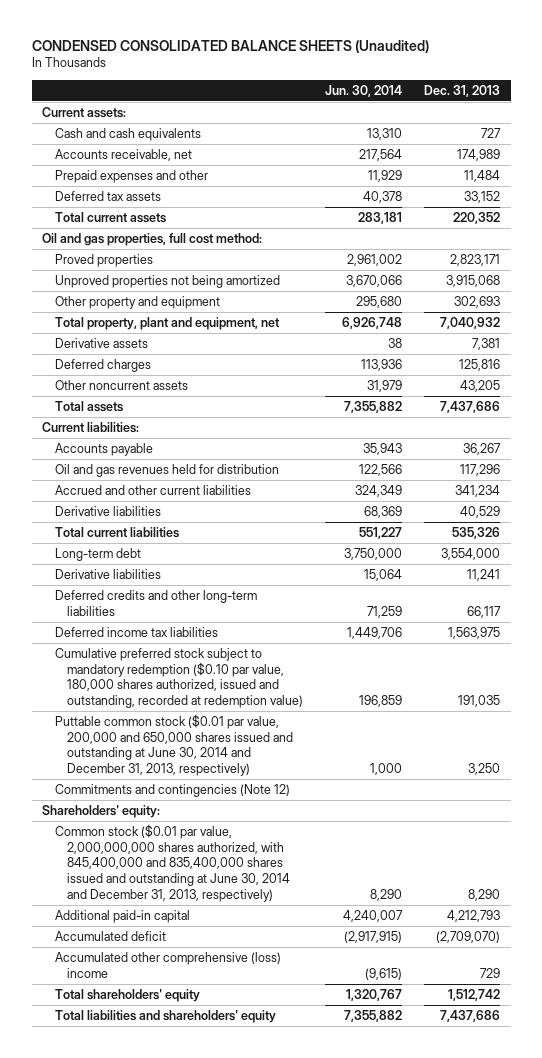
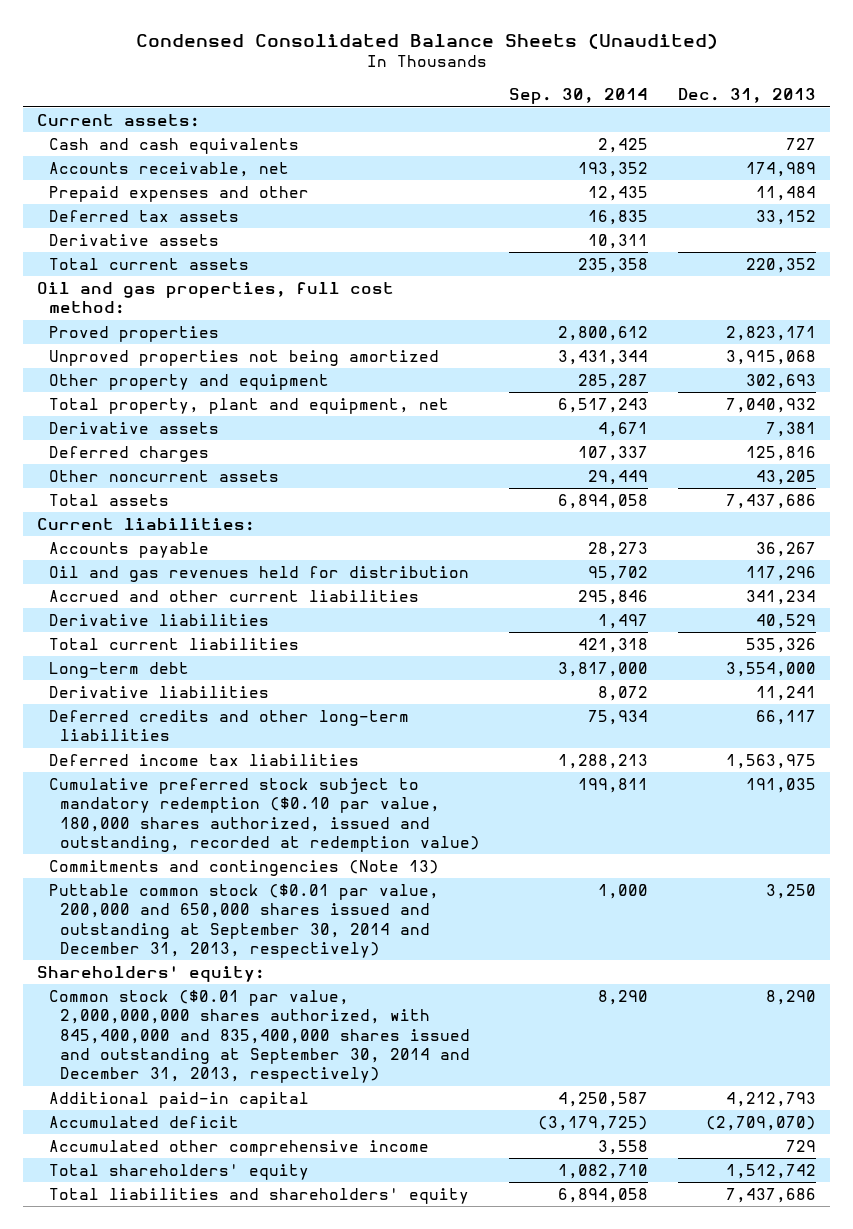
- CONDENSED CONSOLIDATED BALANCE SHEETS (Unaudited)
+ Condensed Consolidated Balance Sheets (Unaudited)
- | Jun. 30, 2014 | Dec. 31, 2013
+ | Sep. 30, 2014 | Dec. 31, 2013
+ Derivative assets | 10,311 |
- Puttable common stock ($0.01 par value, 200,000 and 650,000 shares issued and outstanding at June 30, 2014 and December 31, 2013, respectively) | 1,000 | 3,250
- Commitments and contingencies (Note 12)
+ Commitments and contingencies (Note 13)
+ Puttable common stock ($0.01 par value, 200,000 and 650,000 shares issued and outstanding at September 30, 2014 and December 31, 2013, respectively) | 1,000 | 3,250
- Common stock ($0.01 par value, 2,000,000,000 shares authorized, with 845,400,000 and 835,400,000 shares issued and outstanding at June 30, 2014 and December 31, 2013, respectively) | 8,290 | 8,290
+ Common stock ($0.01 par value, 2,000,000,000 shares authorized, with 845,400,000 and 835,400,000 shares issued and outstanding at September 30, 2014 and December 31, 2013, respectively) | 8,290 | 8,290
- Accumulated other comprehensive (loss) income | (9,615) | 729
+ Accumulated other comprehensive income | 3,558 | 729

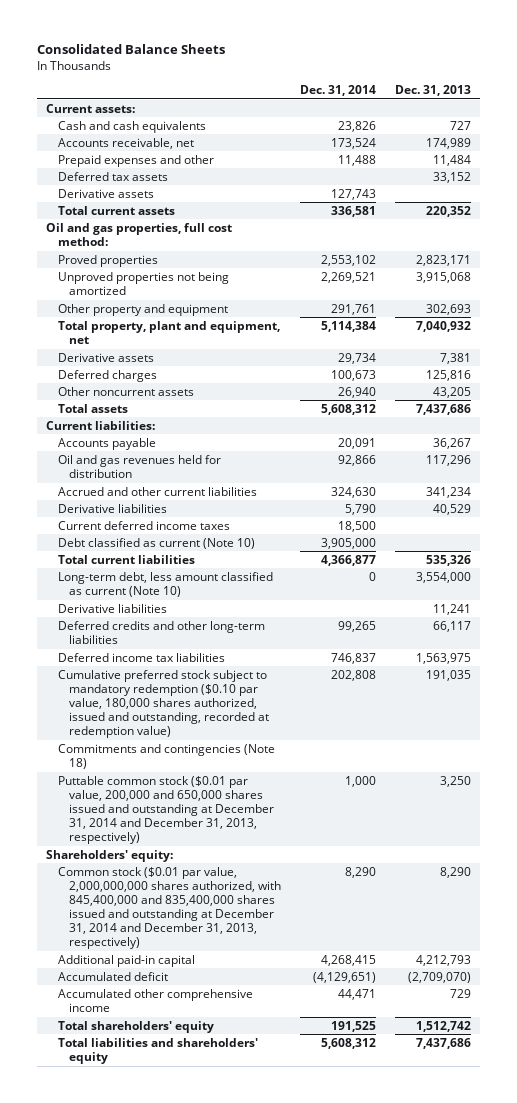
- Condensed Consolidated Balance Sheets (Unaudited)
+ Consolidated Balance Sheets
- | Sep. 30, 2014 | Dec. 31, 2013
+ | Dec. 31, 2014 | Dec. 31, 2013
+ Current deferred income taxes | 18,500 |
+ Debt classified as current (Note 10) | 3,905,000 |
- Long-term debt | 3,817,000 | 3,554,000
+ Long-term debt, less amount classified as current (Note 10) | 0 | 3,554,000
- Commitments and contingencies (Note 13)
- Puttable common stock ($0.01 par value, 200,000 and 650,000 shares issued and outstanding at September 30, 2014 and December 31, 2013, respectively) | 1,000 | 3,250
+ Commitments and contingencies (Note 18)
+ Puttable common stock ($0.01 par value, 200,000 and 650,000 shares issued and outstanding at December 31, 2014 and December 31, 2013, respectively) | 1,000 | 3,250
- Common stock ($0.01 par value, 2,000,000,000 shares authorized, with 845,400,000 and 835,400,000 shares issued and outstanding at September 30, 2014 and December 31, 2013, respectively) | 8,290 | 8,290
+ Common stock ($0.01 par value, 2,000,000,000 shares authorized, with 845,400,000 and 835,400,000 shares issued and outstanding at December 31, 2014 and December 31, 2013, respectively) | 8,290 | 8,290

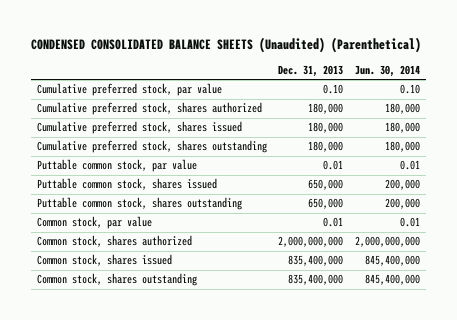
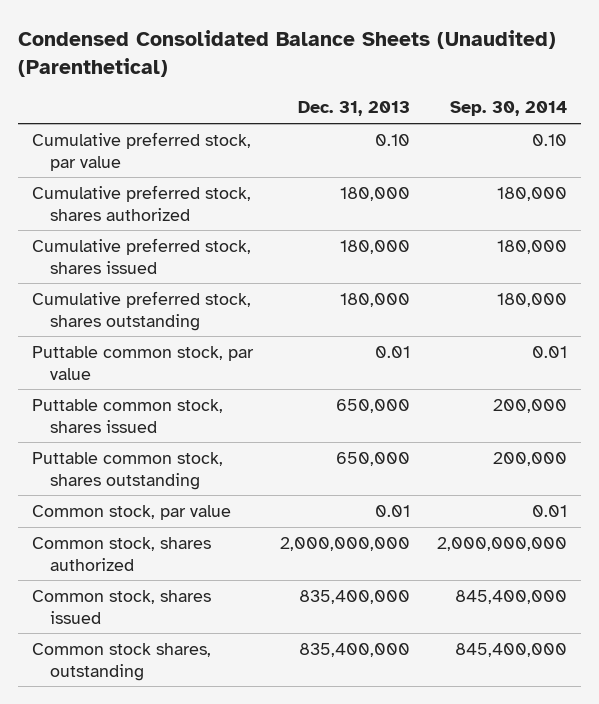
- CONDENSED CONSOLIDATED BALANCE SHEETS (Unaudited) (Parenthetical)
+ Condensed Consolidated Balance Sheets (Unaudited) (Parenthetical)
- | Dec. 31, 2013 | Jun. 30, 2014
+ | Dec. 31, 2013 | Sep. 30, 2014
- Common stock, shares outstanding | 835,400,000 | 845,400,000
+ Common stock shares, outstanding | 835,400,000 | 845,400,000

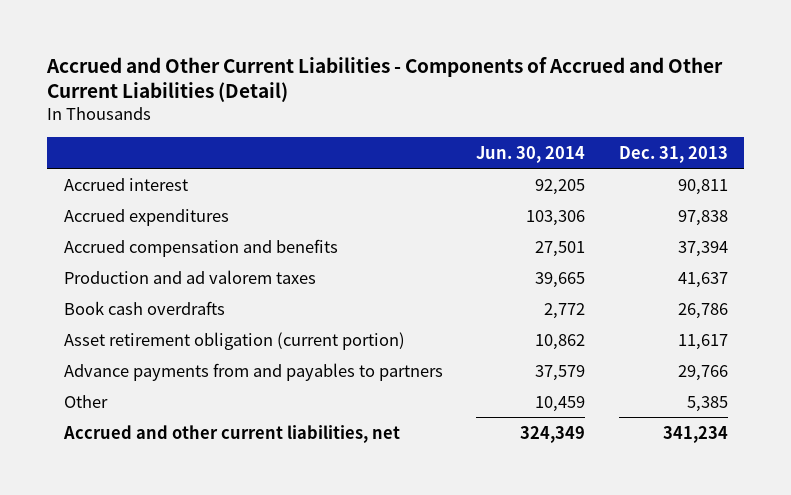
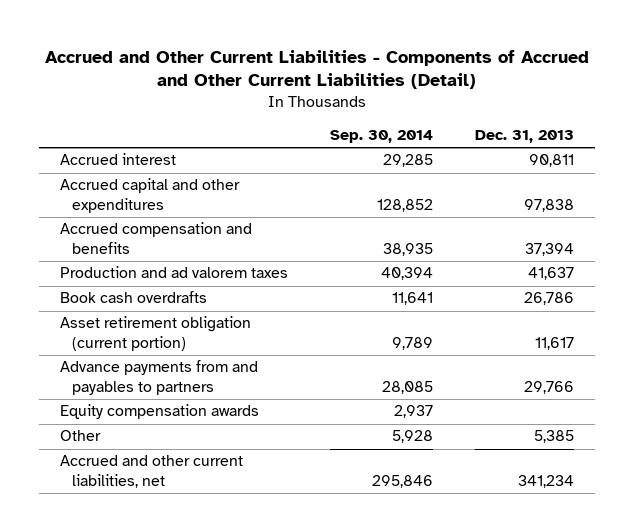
- | Jun. 30, 2014 | Dec. 31, 2013
+ | Sep. 30, 2014 | Dec. 31, 2013
- Accrued expenditures | 103,306 | 97,838
+ Accrued capital and other expenditures | 128,852 | 97,838
+ Equity compensation awards | 2,937 |

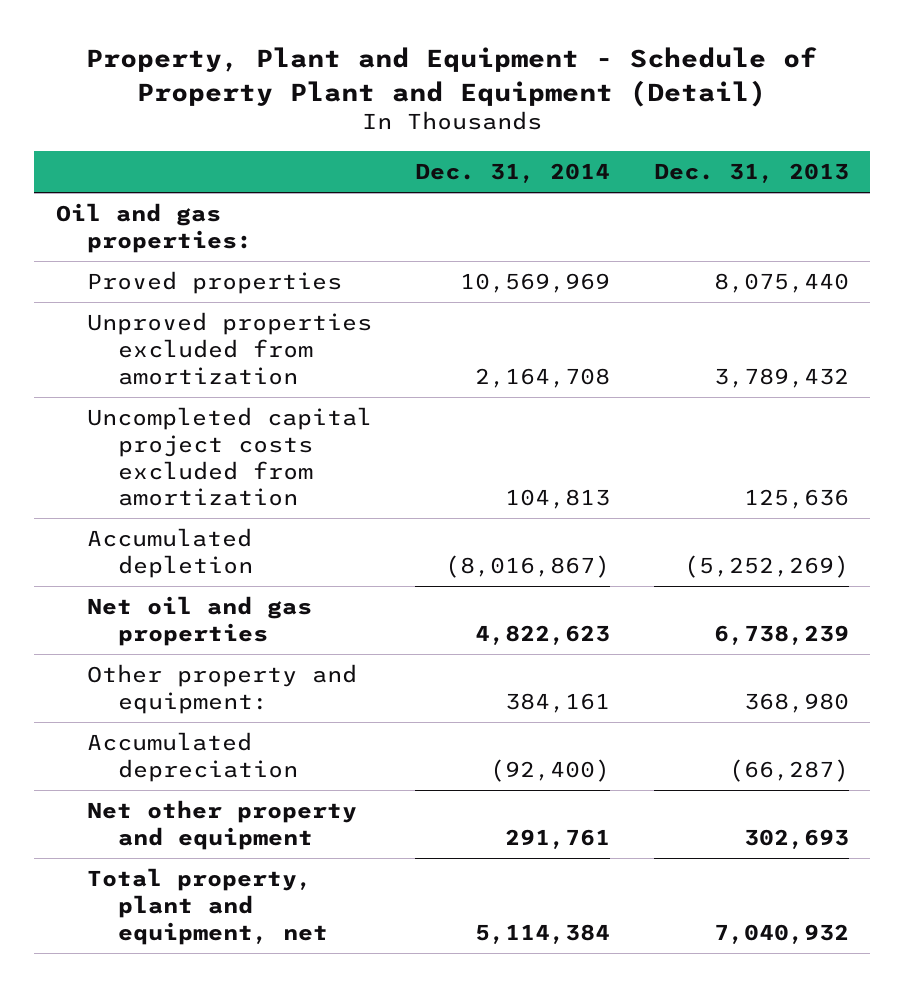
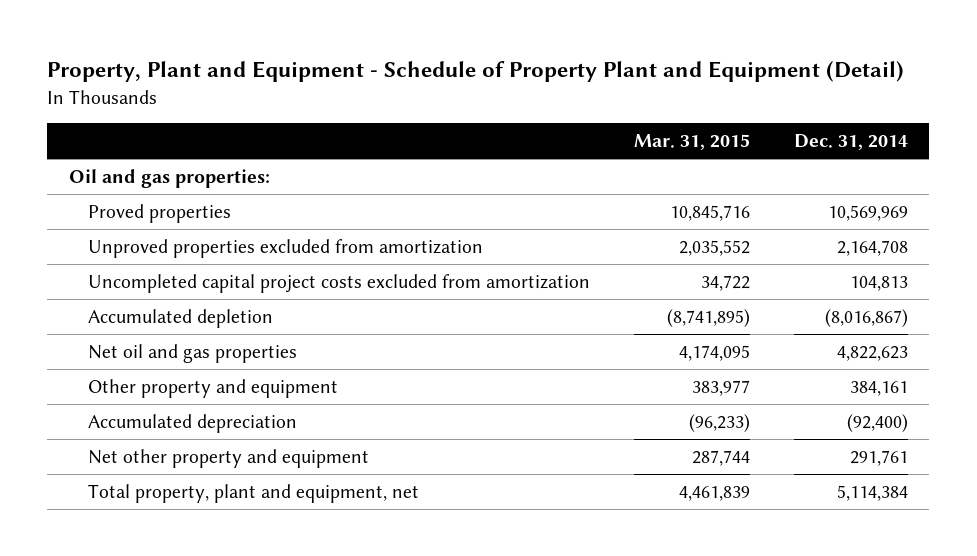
- | Dec. 31, 2014 | Dec. 31, 2013
+ | Mar. 31, 2015 | Dec. 31, 2014
- Other property and equipment: | 384,161 | 368,980
+ Other property and equipment | 383,977 | 384,161

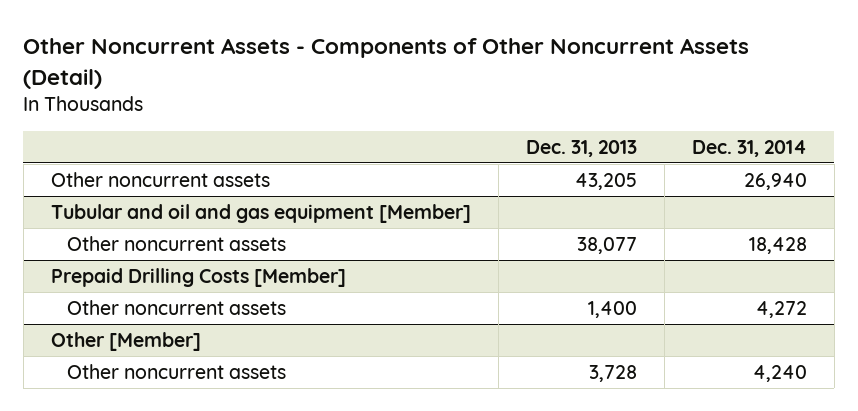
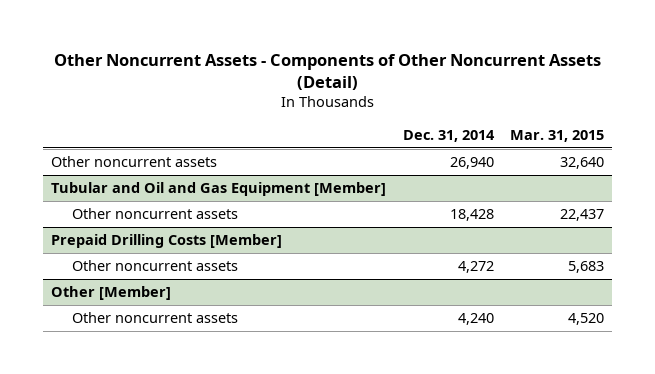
- | Dec. 31, 2013 | Dec. 31, 2014
+ | Dec. 31, 2014 | Mar. 31, 2015
- Tubular and oil and gas equipment [Member]
+ Tubular and Oil and Gas Equipment [Member]

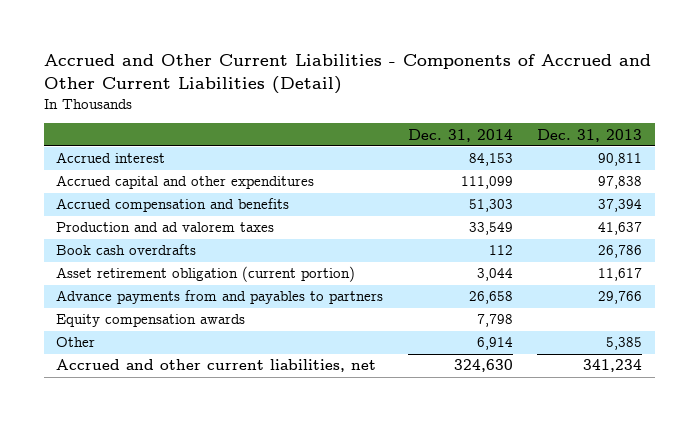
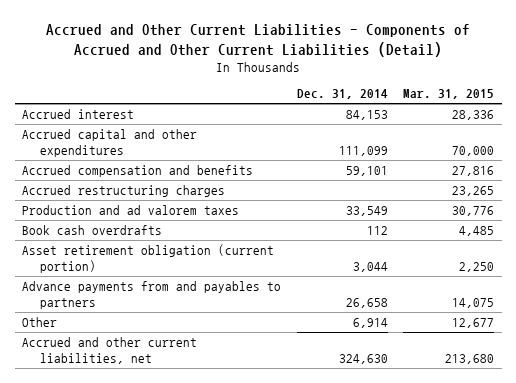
- | Dec. 31, 2014 | Dec. 31, 2013
+ | Dec. 31, 2014 | Mar. 31, 2015
- Accrued compensation and benefits | 51,303 | 37,394
+ Accrued compensation and benefits | 59,101 | 27,816
+ Accrued restructuring charges | | 23,265
- Equity compensation awards | 7,798 |

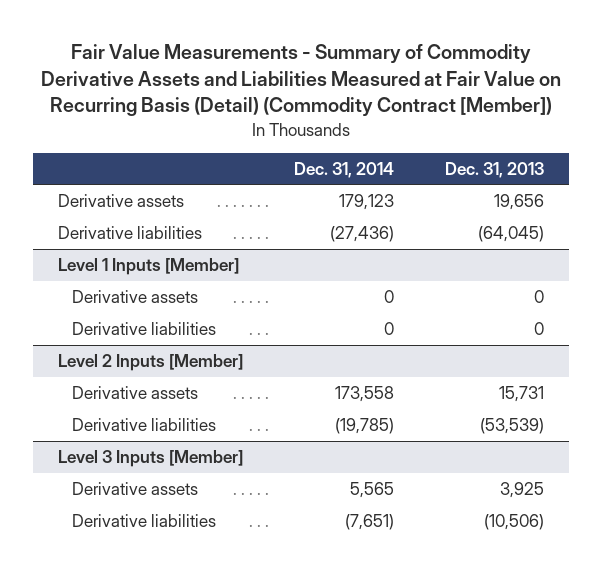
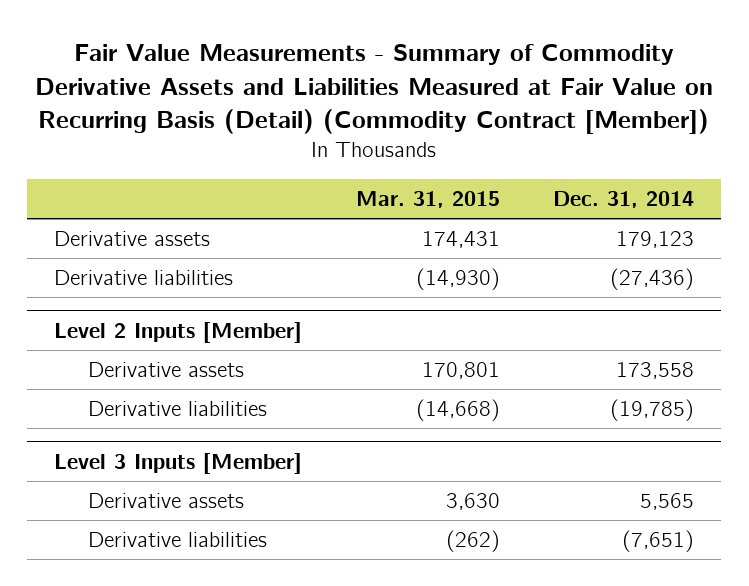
- | Dec. 31, 2014 | Dec. 31, 2013
+ | Mar. 31, 2015 | Dec. 31, 2014
- Level 1 Inputs [Member]
- Derivative assets | 0 | 0
- Derivative liabilities | 0 | 0

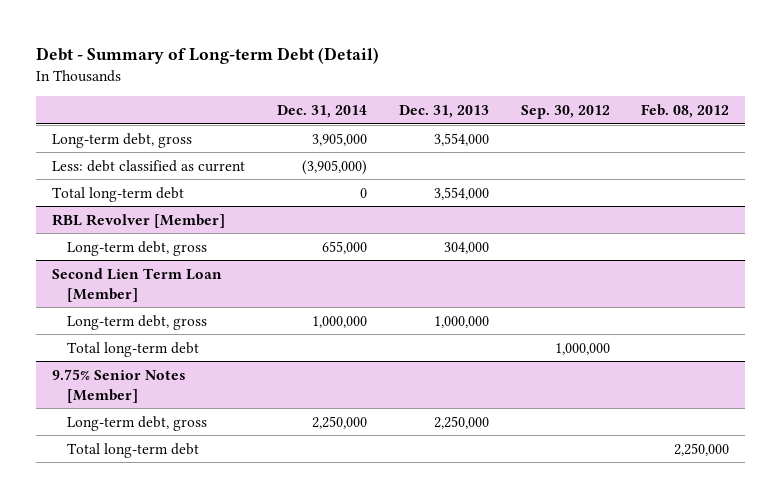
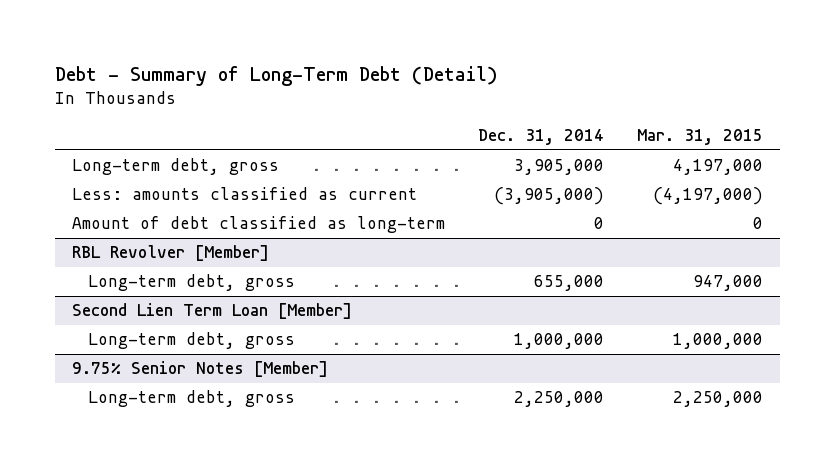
- Debt - Summary of Long-term Debt (Detail)
+ Debt - Summary of Long-Term Debt (Detail)
- | Dec. 31, 2014 | Dec. 31, 2013 | Sep. 30, 2012 | Feb. 08, 2012
+ | Dec. 31, 2014 | Mar. 31, 2015
- Less: debt classified as current | (3,905,000) | | |
- Total long-term debt | 0 | 3,554,000 | |
+ Less: amounts classified as current | (3,905,000) | (4,197,000)
+ Amount of debt classified as long-term | 0 | 0
@ Second Lien Term Loan [Member]
- Total long-term debt | | | 1,000,000 |
@ 9.75% Senior Notes [Member]
- Total long-term debt | | | | 2,250,000

